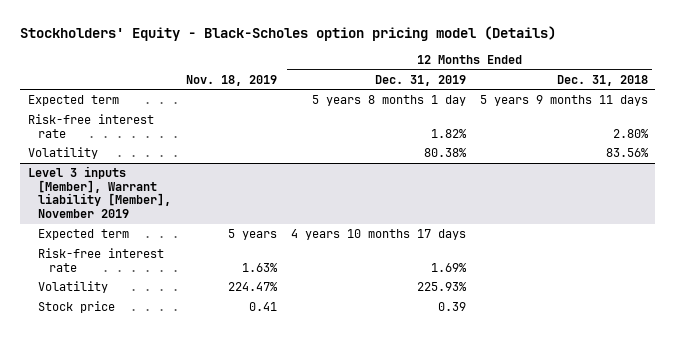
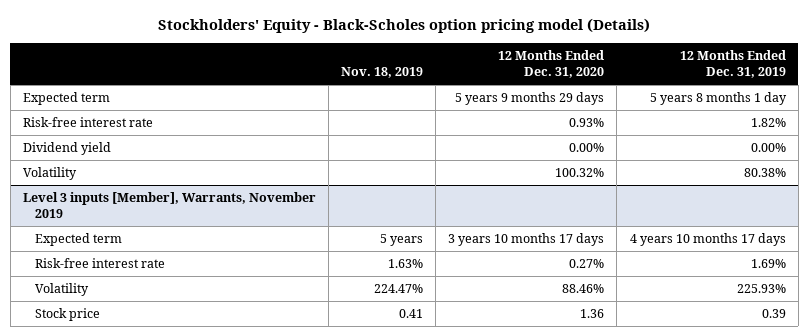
- | Nov. 18, 2019 | 12 Months Ended Dec. 31, 2019 | 12 Months Ended Dec. 31, 2018
+ | Nov. 18, 2019 | 12 Months Ended Dec. 31, 2020 | 12 Months Ended Dec. 31, 2019
+ Dividend yield | | 0.00% | 0.00%
- Level 3 inputs [Member], Warrant liability [Member], November 2019
+ Level 3 inputs [Member], Warrants, November 2019

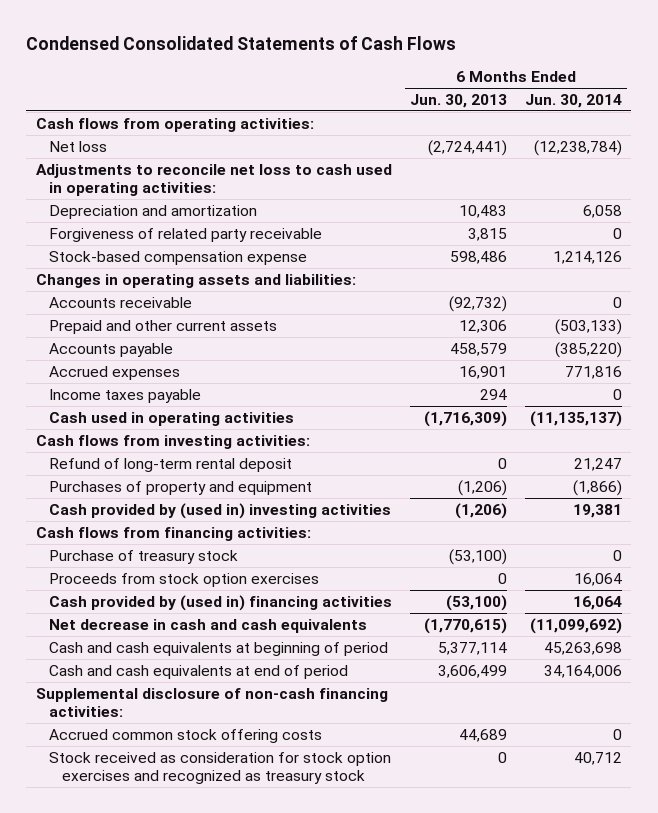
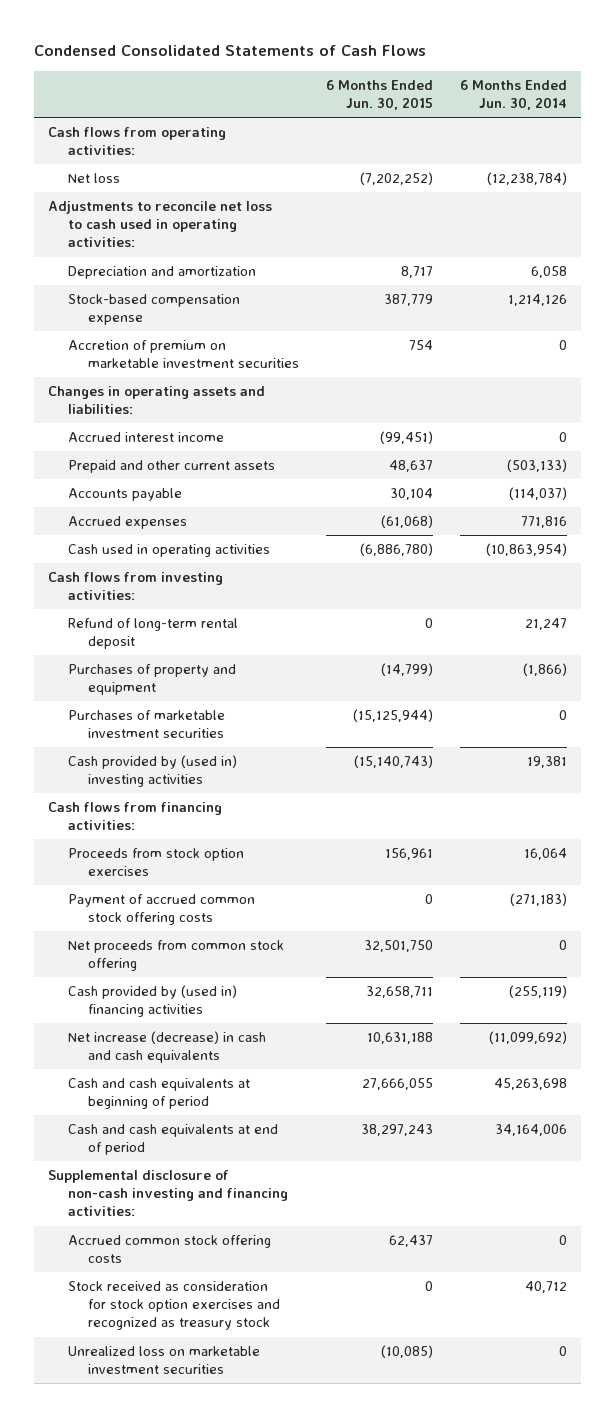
- | 6 Months Ended Jun. 30, 2013 | 6 Months Ended Jun. 30, 2014
+ | 6 Months Ended Jun. 30, 2015 | 6 Months Ended Jun. 30, 2014
- Forgiveness of related party receivable | 3,815 | 0
+ Accretion of premium on marketable investment securities | 754 | 0
- Accounts receivable | (92,732) | 0
+ Accrued interest income | (99,451) | 0
- Accounts payable | 458,579 | (385,220)
+ Accounts payable | 30,104 | (114,037)
- Income taxes payable | 294 | 0
- Cash used in operating activities | (1,716,309) | (11,135,137)
+ Cash used in operating activities | (6,886,780) | (10,863,954)
+ Purchases of marketable investment securities | (15,125,944) | 0
- Purchase of treasury stock | (53,100) | 0
- Cash provided by (used in) financing activities | (53,100) | 16,064
- Net decrease in cash and cash equivalents | (1,770,615) | (11,099,692)
+ Payment of accrued common stock offering costs | 0 | (271,183)
+ Net proceeds from common stock offering | 32,501,750 | 0
+ Cash provided by (used in) financing activities | 32,658,711 | (255,119)
+ Net increase (decrease) in cash and cash equivalents | 10,631,188 | (11,099,692)
- Supplemental disclosure of non-cash financing activities:
+ Supplemental disclosure of non-cash investing and financing activities:
+ Unrealized loss on marketable investment securities | (10,085) | 0

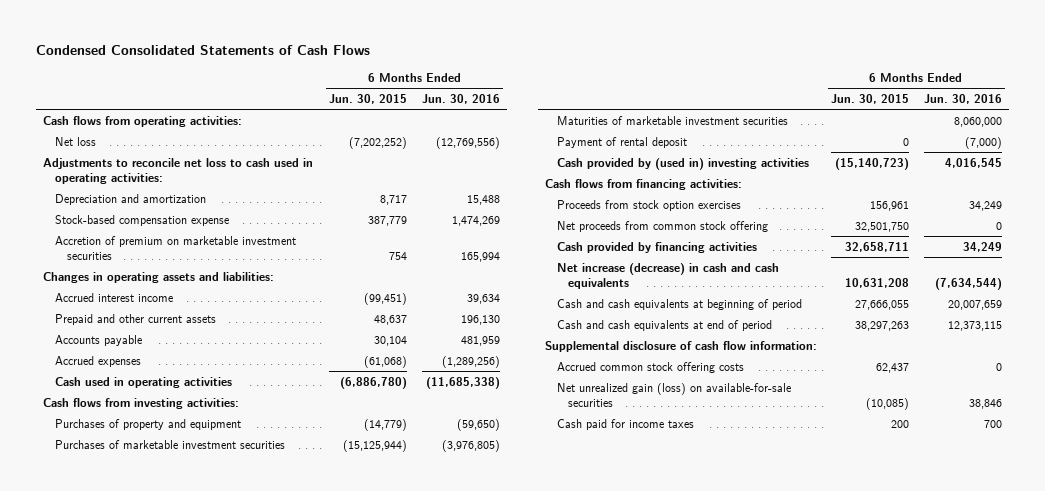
- | 6 Months Ended Jun. 30, 2015 | 6 Months Ended Jun. 30, 2014
+ | 6 Months Ended Jun. 30, 2015 | 6 Months Ended Jun. 30, 2016
- Refund of long-term rental deposit | 0 | 21,247
- Purchases of property and equipment | (14,799) | (1,866)
+ Purchases of property and equipment | (14,779) | (59,650)
- Cash provided by (used in) investing activities | (15,140,743) | 19,381
+ Maturities of marketable investment securities | | 8,060,000
+ Payment of rental deposit | 0 | (7,000)
+ Cash provided by (used in) investing activities | (15,140,723) | 4,016,545
- Payment of accrued common stock offering costs | 0 | (271,183)
- Cash provided by (used in) financing activities | 32,658,711 | (255,119)
- Net increase (decrease) in cash and cash equivalents | 10,631,188 | (11,099,692)
+ Cash provided by financing activities | 32,658,711 | 34,249
+ Net increase (decrease) in cash and cash equivalents | 10,631,208 | (7,634,544)
- Cash and cash equivalents at end of period | 38,297,243 | 34,164,006
- Supplemental disclosure of non-cash investing and financing activities:
+ Cash and cash equivalents at end of period | 38,297,263 | 12,373,115
+ Supplemental disclosure of cash flow information:
- Stock received as consideration for stock option exercises and recognized as treasury stock | 0 | 40,712
- Unrealized loss on marketable investment securities | (10,085) | 0
+ Net unrealized gain (loss) on available-for-sale securities | (10,085) | 38,846
+ Cash paid for income taxes | 200 | 700

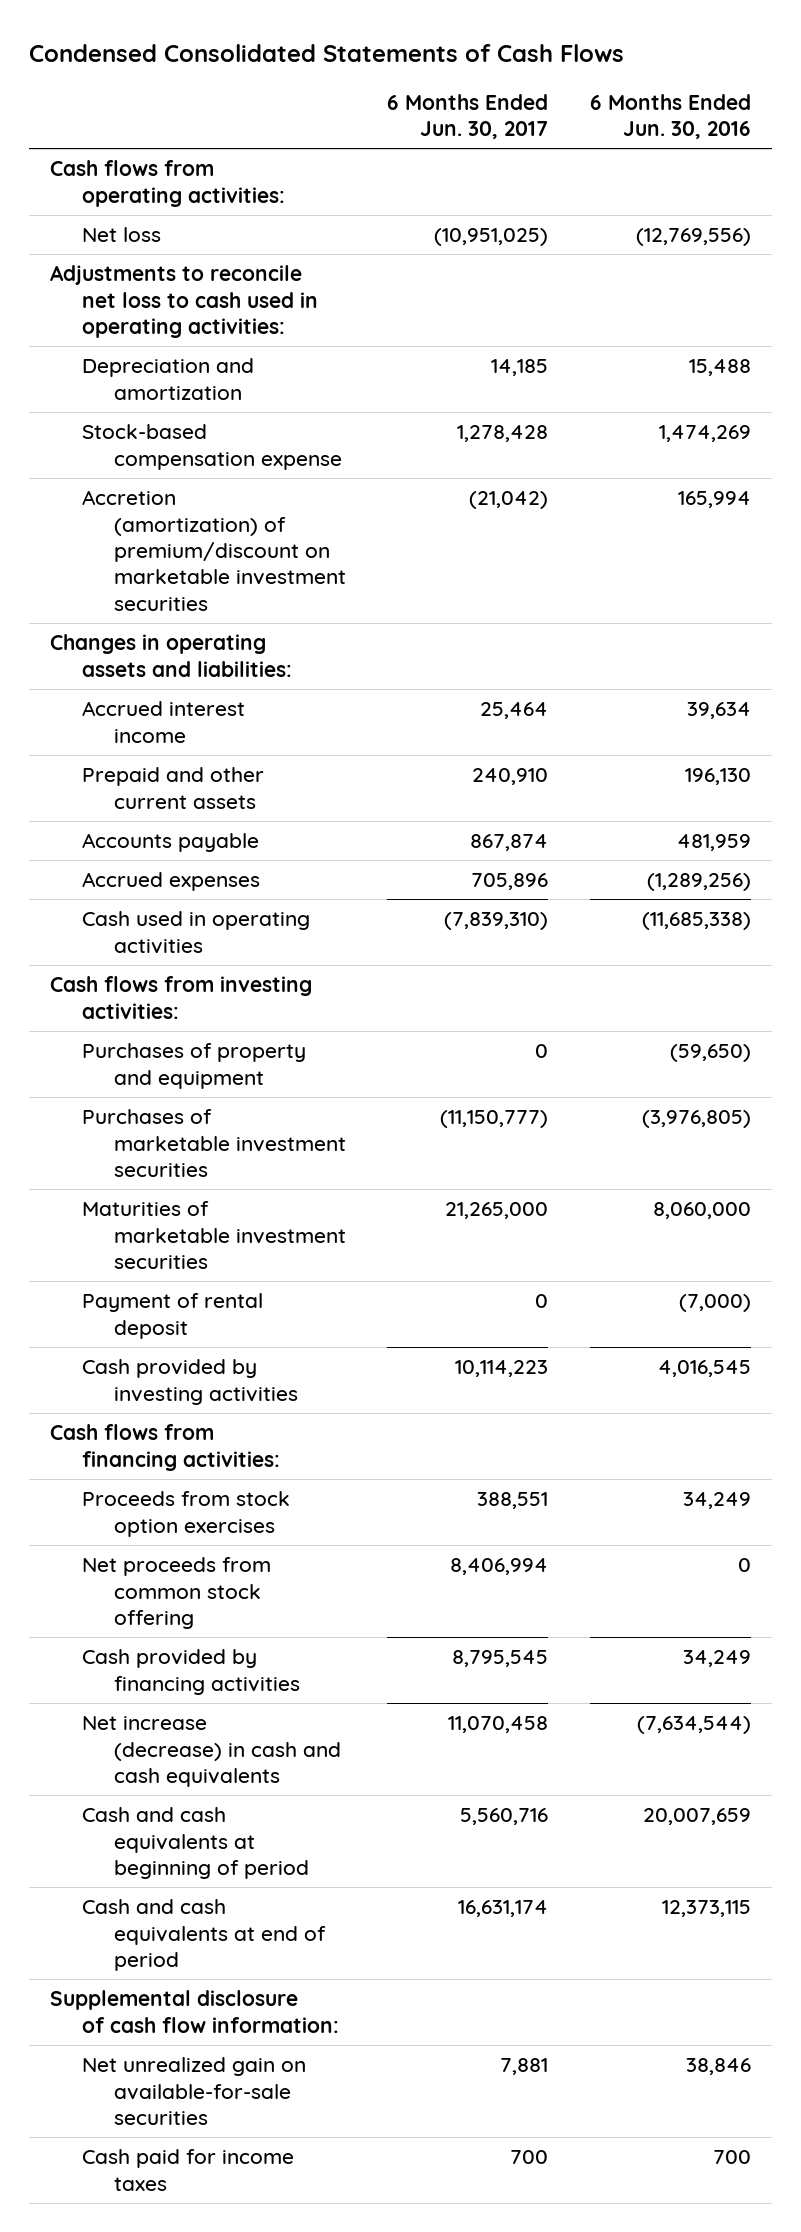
- | 6 Months Ended Jun. 30, 2015 | 6 Months Ended Jun. 30, 2016
+ | 6 Months Ended Jun. 30, 2017 | 6 Months Ended Jun. 30, 2016
- Accretion of premium on marketable investment securities | 754 | 165,994
+ Accretion (amortization) of premium/discount on marketable investment securities | (21,042) | 165,994
- Cash provided by (used in) investing activities | (15,140,723) | 4,016,545
+ Cash provided by investing activities | 10,114,223 | 4,016,545
- Accrued common stock offering costs | 62,437 | 0
- Net unrealized gain (loss) on available-for-sale securities | (10,085) | 38,846
+ Net unrealized gain on available-for-sale securities | 7,881 | 38,846

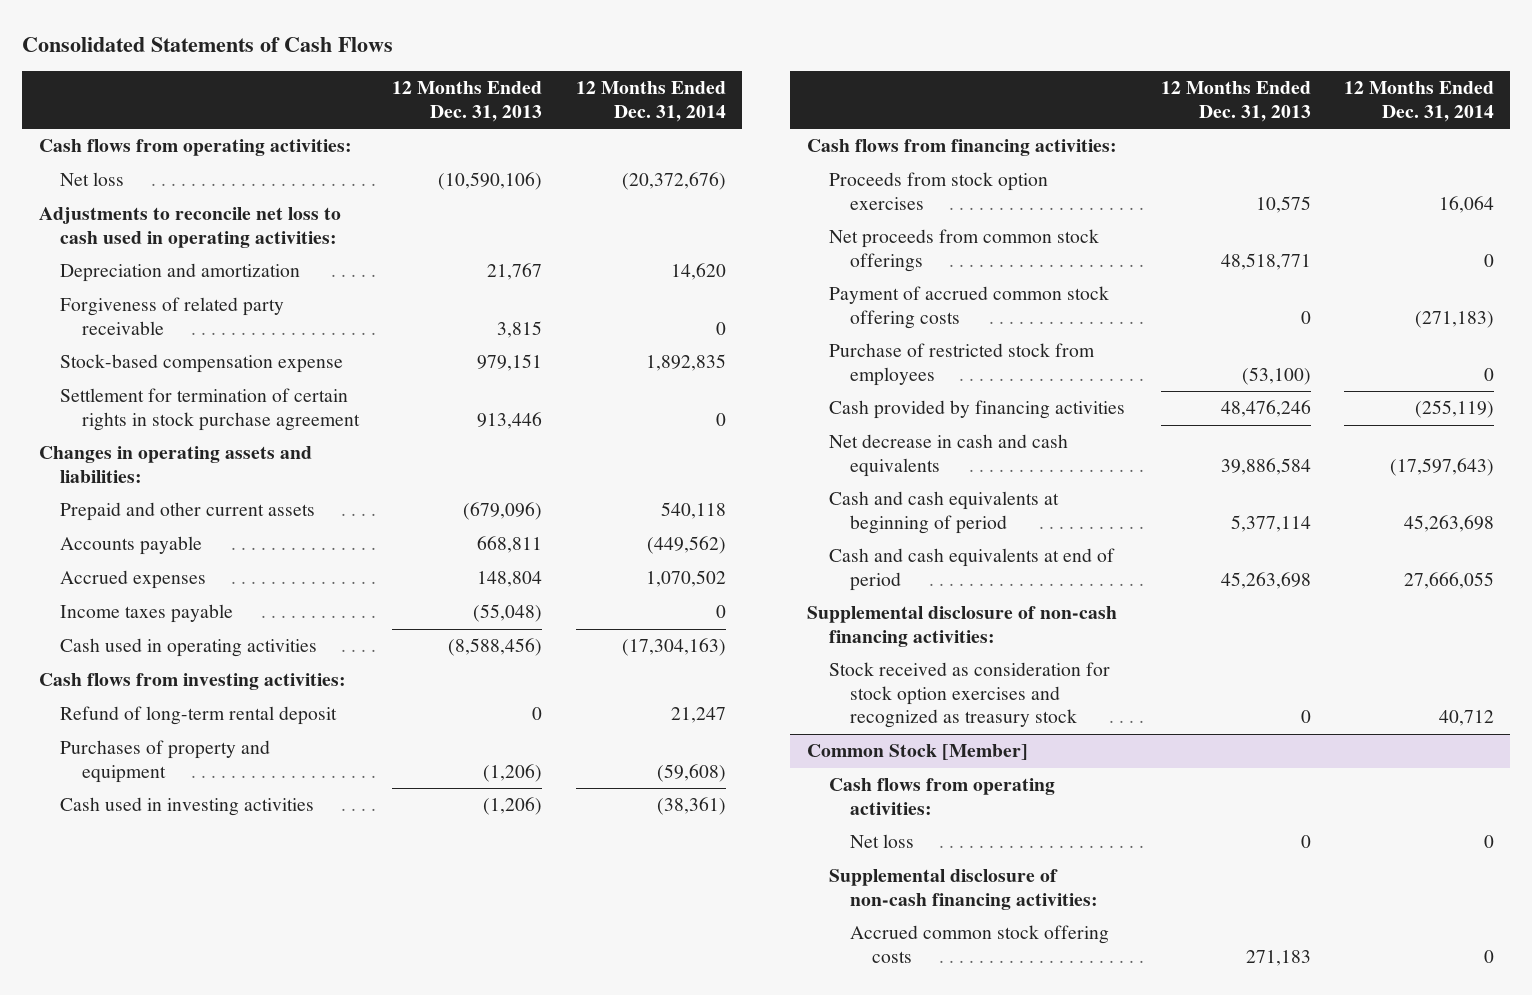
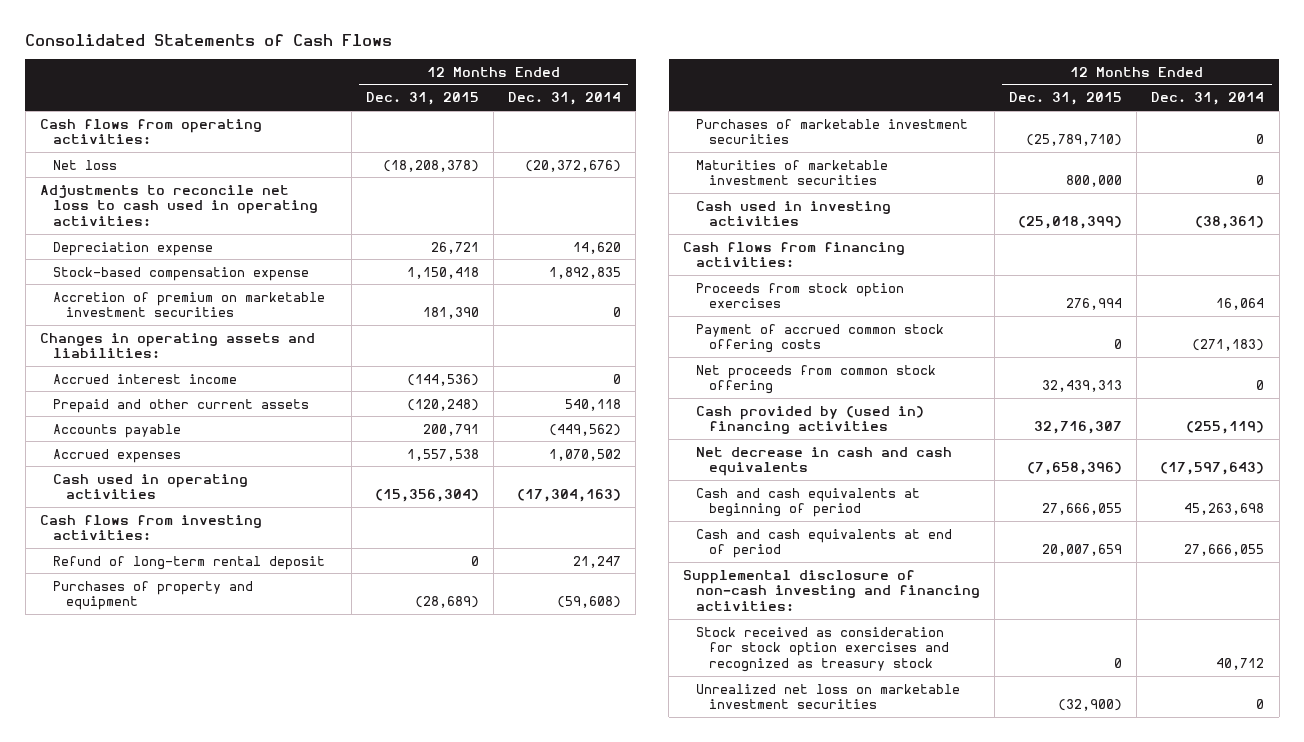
- | 12 Months Ended Dec. 31, 2013 | 12 Months Ended Dec. 31, 2014
+ | 12 Months Ended Dec. 31, 2015 | 12 Months Ended Dec. 31, 2014
- Depreciation and amortization | 21,767 | 14,620
- Forgiveness of related party receivable | 3,815 | 0
+ Depreciation expense | 26,721 | 14,620
- Settlement for termination of certain rights in stock purchase agreement | 913,446 | 0
+ Accretion of premium on marketable investment securities | 181,390 | 0
+ Accrued interest income | (144,536) | 0
- Income taxes payable | (55,048) | 0
+ Purchases of marketable investment securities | (25,789,710) | 0
+ Maturities of marketable investment securities | 800,000 | 0
- Net proceeds from common stock offerings | 48,518,771 | 0
- Purchase of restricted stock from employees | (53,100) | 0
- Cash provided by financing activities | 48,476,246 | (255,119)
+ Net proceeds from common stock offering | 32,439,313 | 0
+ Cash provided by (used in) financing activities | 32,716,307 | (255,119)
- Supplemental disclosure of non-cash financing activities:
+ Supplemental disclosure of non-cash investing and financing activities:
- Common Stock [Member]
- Cash flows from operating activities:
- Net loss | 0 | 0
- Supplemental disclosure of non-cash financing activities:
- Accrued common stock offering costs | 271,183 | 0
+ Unrealized net loss on marketable investment securities | (32,900) | 0

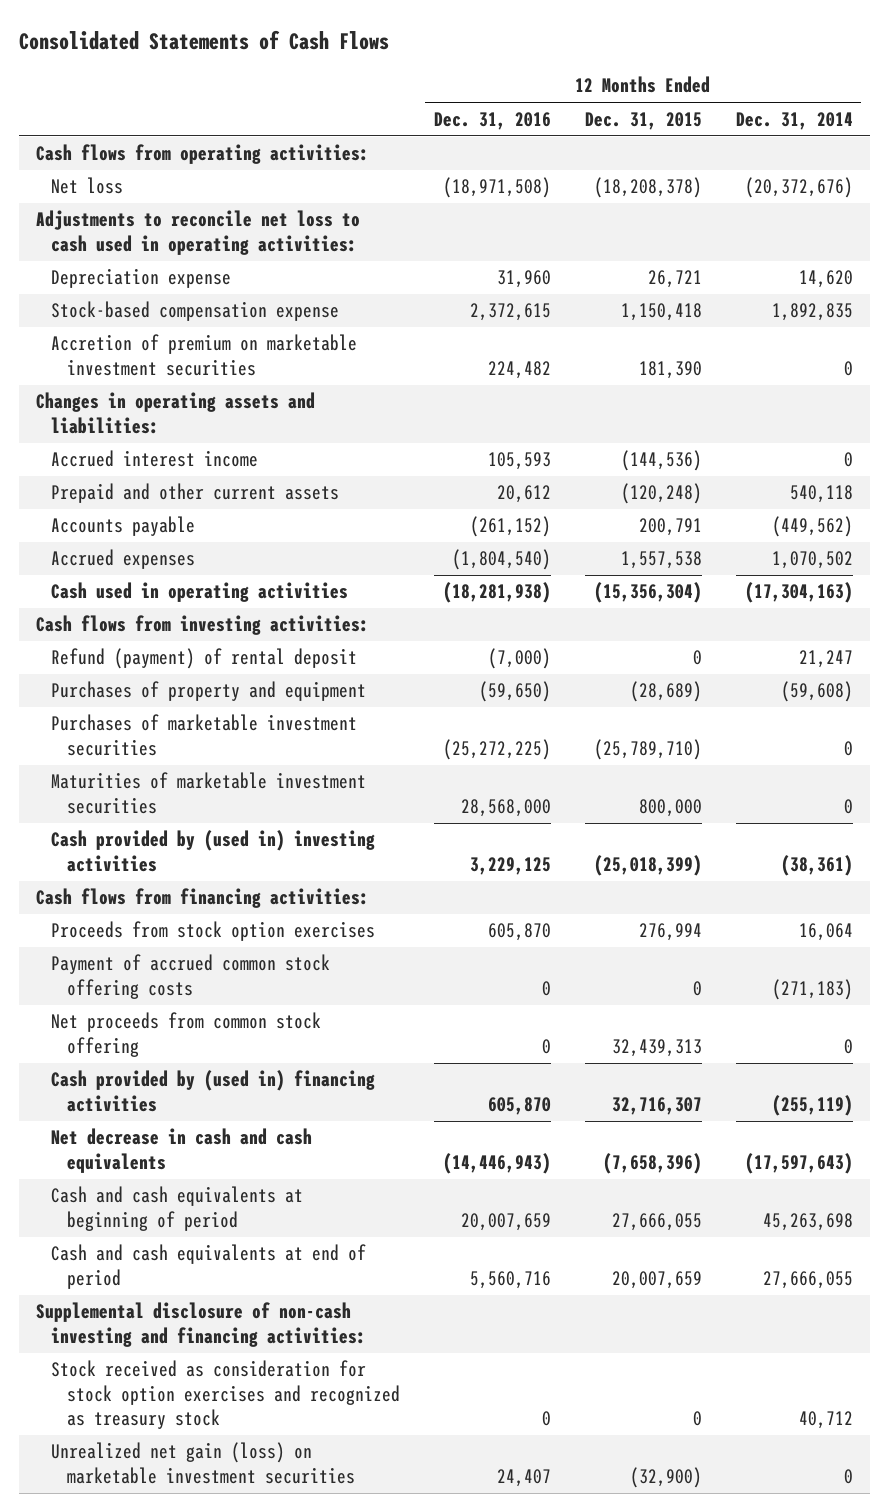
- | 12 Months Ended Dec. 31, 2015 | 12 Months Ended Dec. 31, 2014
+ | 12 Months Ended Dec. 31, 2016 | 12 Months Ended Dec. 31, 2015 | 12 Months Ended Dec. 31, 2014
- Refund of long-term rental deposit | 0 | 21,247
+ Refund (payment) of rental deposit | (7,000) | 0 | 21,247
- Cash used in investing activities | (25,018,399) | (38,361)
+ Cash provided by (used in) investing activities | 3,229,125 | (25,018,399) | (38,361)
- Unrealized net loss on marketable investment securities | (32,900) | 0
+ Unrealized net gain (loss) on marketable investment securities | 24,407 | (32,900) | 0

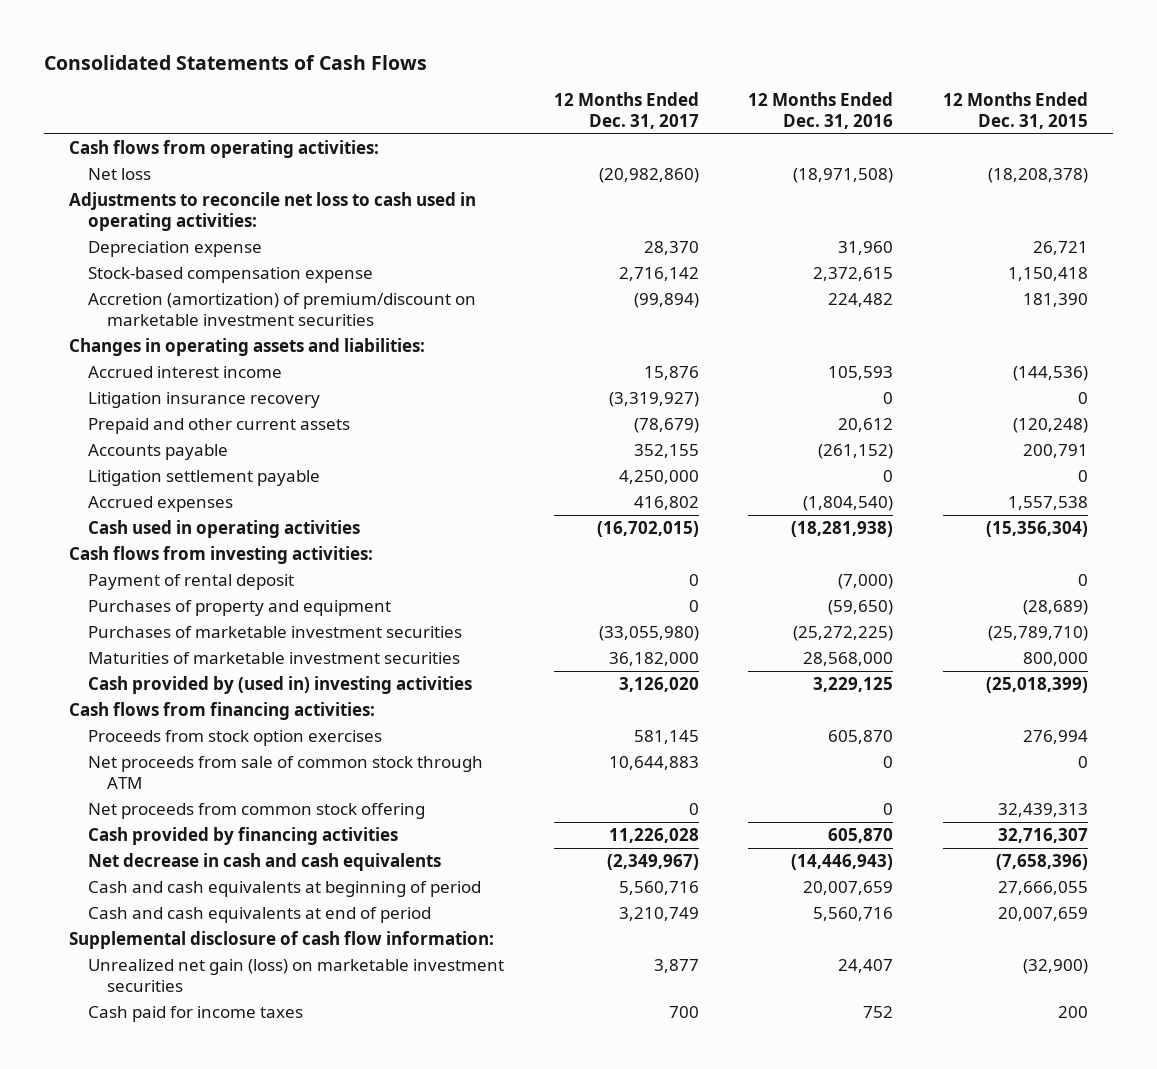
- | 12 Months Ended Dec. 31, 2016 | 12 Months Ended Dec. 31, 2015 | 12 Months Ended Dec. 31, 2014
+ | 12 Months Ended Dec. 31, 2017 | 12 Months Ended Dec. 31, 2016 | 12 Months Ended Dec. 31, 2015
- Accretion of premium on marketable investment securities | 224,482 | 181,390 | 0
+ Accretion (amortization) of premium/discount on marketable investment securities | (99,894) | 224,482 | 181,390
+ Litigation insurance recovery | (3,319,927) | 0 | 0
+ Litigation settlement payable | 4,250,000 | 0 | 0
- Refund (payment) of rental deposit | (7,000) | 0 | 21,247
+ Payment of rental deposit | 0 | (7,000) | 0
- Payment of accrued common stock offering costs | 0 | 0 | (271,183)
+ Net proceeds from sale of common stock through ATM | 10,644,883 | 0 | 0
- Cash provided by (used in) financing activities | 605,870 | 32,716,307 | (255,119)
+ Cash provided by financing activities | 11,226,028 | 605,870 | 32,716,307
- Supplemental disclosure of non-cash investing and financing activities:
- Stock received as consideration for stock option exercises and recognized as treasury stock | 0 | 0 | 40,712
+ Supplemental disclosure of cash flow information:
+ Cash paid for income taxes | 700 | 752 | 200

